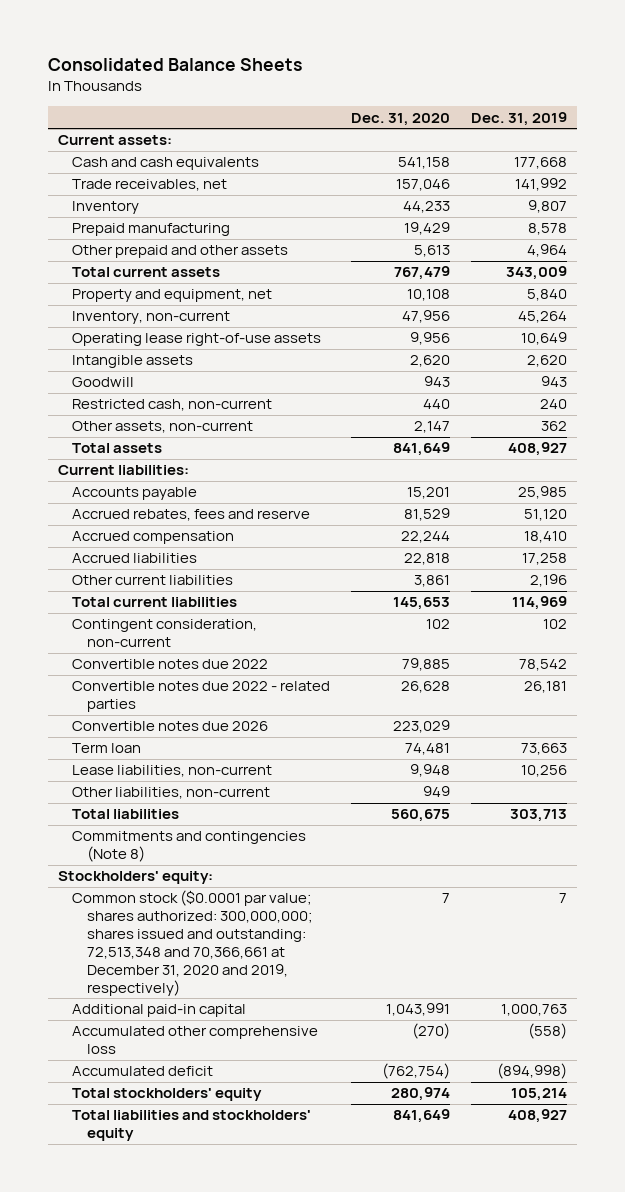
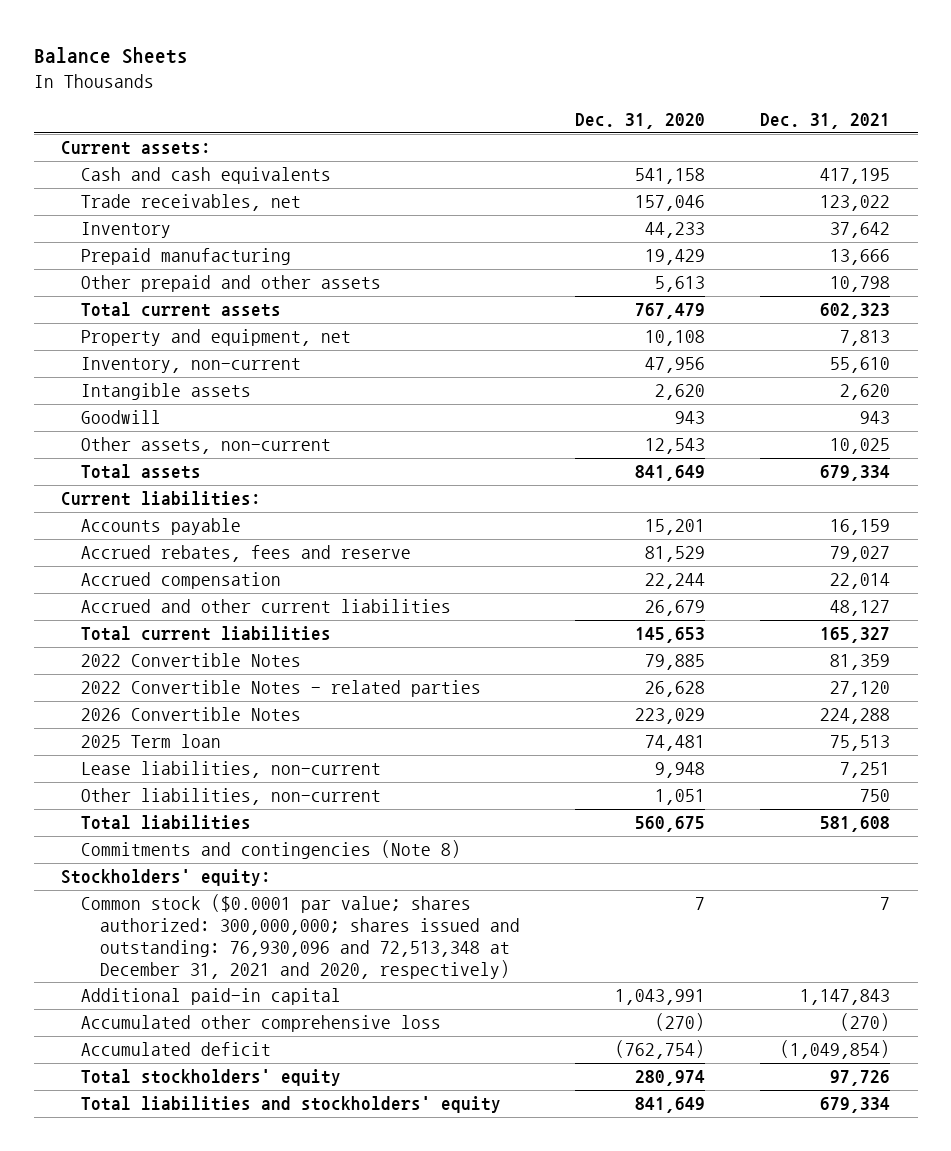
- Consolidated Balance Sheets
+ Balance Sheets
- | Dec. 31, 2020 | Dec. 31, 2019
+ | Dec. 31, 2020 | Dec. 31, 2021
- Operating lease right-of-use assets | 9,956 | 10,649
- Restricted cash, non-current | 440 | 240
- Other assets, non-current | 2,147 | 362
+ Other assets, non-current | 12,543 | 10,025
- Accrued liabilities | 22,818 | 17,258
- Other current liabilities | 3,861 | 2,196
+ Accrued and other current liabilities | 26,679 | 48,127
- Contingent consideration, non-current | 102 | 102
- Convertible notes due 2022 | 79,885 | 78,542
- Convertible notes due 2022 - related parties | 26,628 | 26,181
- Convertible notes due 2026 | 223,029 |
- Term loan | 74,481 | 73,663
+ 2022 Convertible Notes | 79,885 | 81,359
+ 2022 Convertible Notes - related parties | 26,628 | 27,120
+ 2026 Convertible Notes | 223,029 | 224,288
+ 2025 Term loan | 74,481 | 75,513
- Other liabilities, non-current | 949 |
+ Other liabilities, non-current | 1,051 | 750
- Common stock ($0.0001 par value; shares authorized: 300,000,000; shares issued and outstanding: 72,513,348 and 70,366,661 at December 31, 2020 and 2019, respectively) | 7 | 7
+ Common stock ($0.0001 par value; shares authorized: 300,000,000; shares issued and outstanding: 76,930,096 and 72,513,348 at December 31, 2021 and 2020, respectively) | 7 | 7

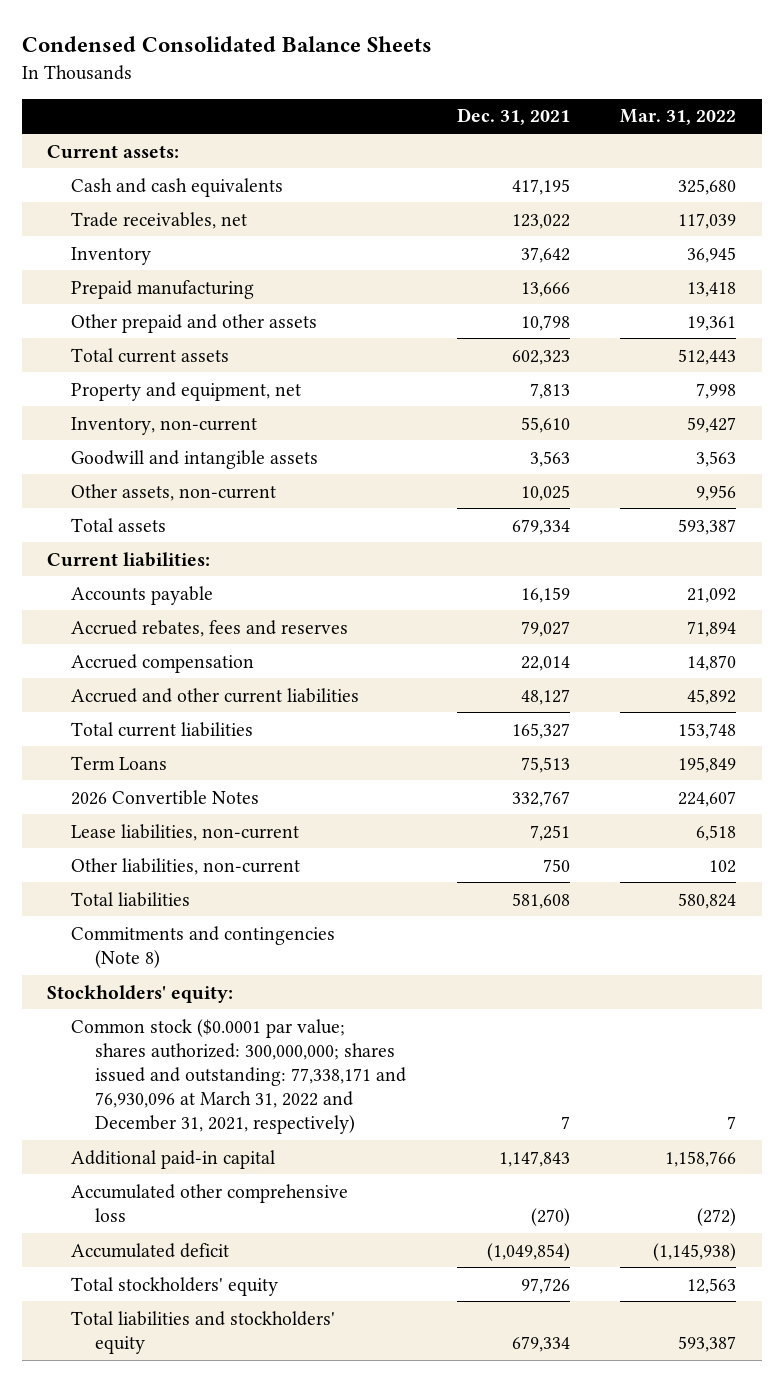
- Balance Sheets
+ Condensed Consolidated Balance Sheets
- | Dec. 31, 2020 | Dec. 31, 2021
+ | Dec. 31, 2021 | Mar. 31, 2022
- Intangible assets | 2,620 | 2,620
- Goodwill | 943 | 943
+ Goodwill and intangible assets | 3,563 | 3,563
- Accrued rebates, fees and reserve | 81,529 | 79,027
+ Accrued rebates, fees and reserves | 79,027 | 71,894
- 2022 Convertible Notes | 79,885 | 81,359
- 2022 Convertible Notes - related parties | 26,628 | 27,120
- 2026 Convertible Notes | 223,029 | 224,288
- 2025 Term loan | 74,481 | 75,513
+ Term Loans | 75,513 | 195,849
+ 2026 Convertible Notes | 332,767 | 224,607
- Common stock ($0.0001 par value; shares authorized: 300,000,000; shares issued and outstanding: 76,930,096 and 72,513,348 at December 31, 2021 and 2020, respectively) | 7 | 7
+ Common stock ($0.0001 par value; shares authorized: 300,000,000; shares issued and outstanding: 77,338,171 and 76,930,096 at March 31, 2022 and December 31, 2021, respectively) | 7 | 7

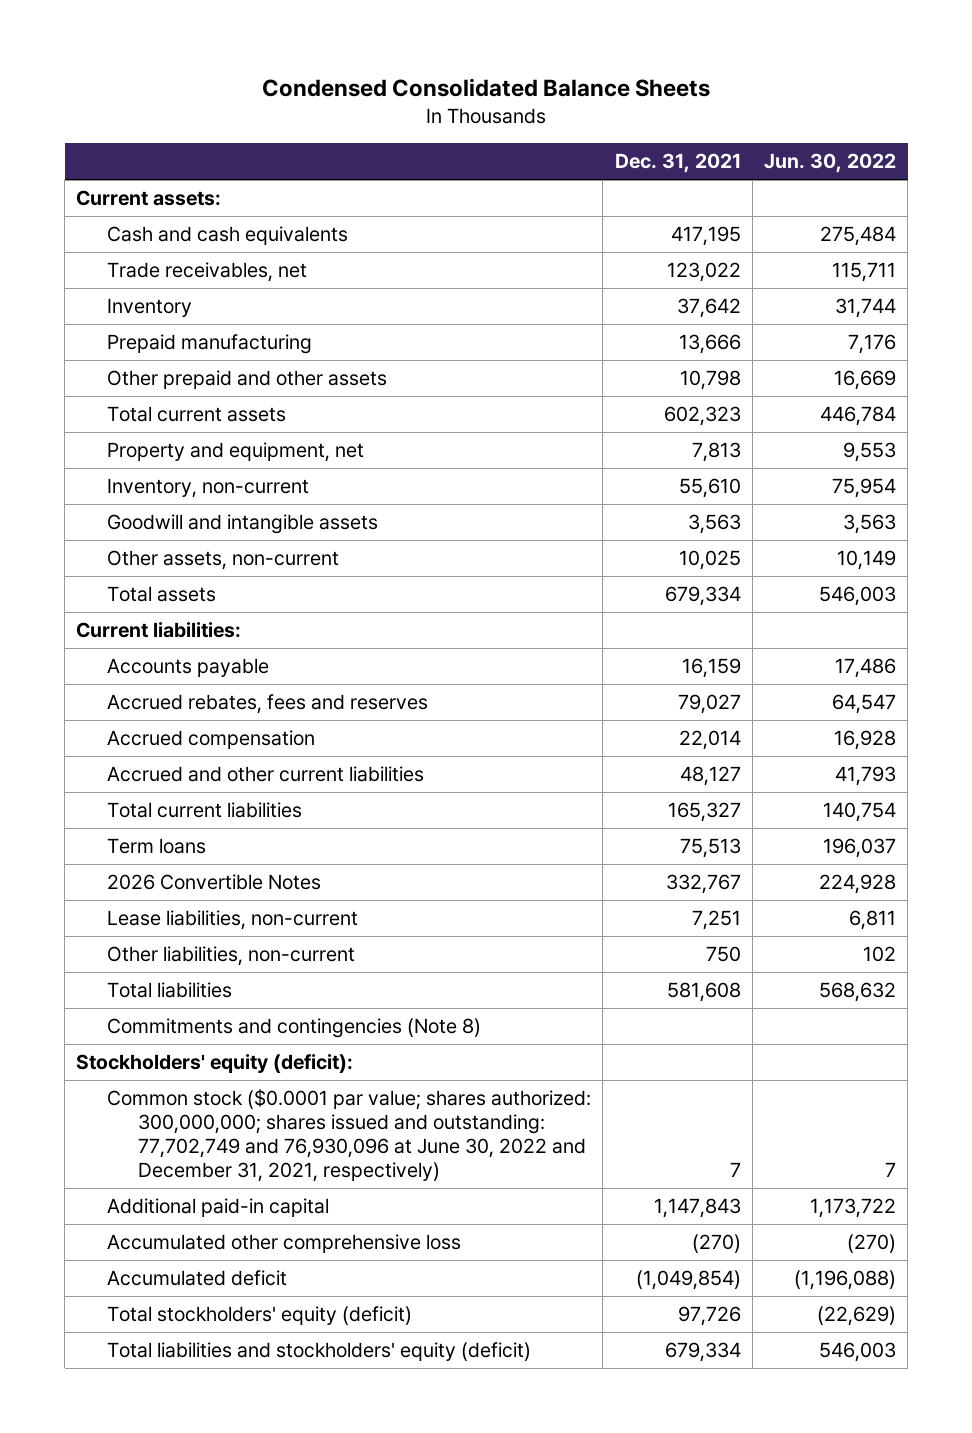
- | Dec. 31, 2021 | Mar. 31, 2022
+ | Dec. 31, 2021 | Jun. 30, 2022
- Term Loans | 75,513 | 195,849
+ Term loans | 75,513 | 196,037
- Stockholders' equity:
- Common stock ($0.0001 par value; shares authorized: 300,000,000; shares issued and outstanding: 77,338,171 and 76,930,096 at March 31, 2022 and December 31, 2021, respectively) | 7 | 7
+ Stockholders' equity (deficit):
+ Common stock ($0.0001 par value; shares authorized: 300,000,000; shares issued and outstanding: 77,702,749 and 76,930,096 at June 30, 2022 and December 31, 2021, respectively) | 7 | 7
- Total stockholders' equity | 97,726 | 12,563
- Total liabilities and stockholders' equity | 679,334 | 593,387
+ Total stockholders' equity (deficit) | 97,726 | (22,629)
+ Total liabilities and stockholders' equity (deficit) | 679,334 | 546,003

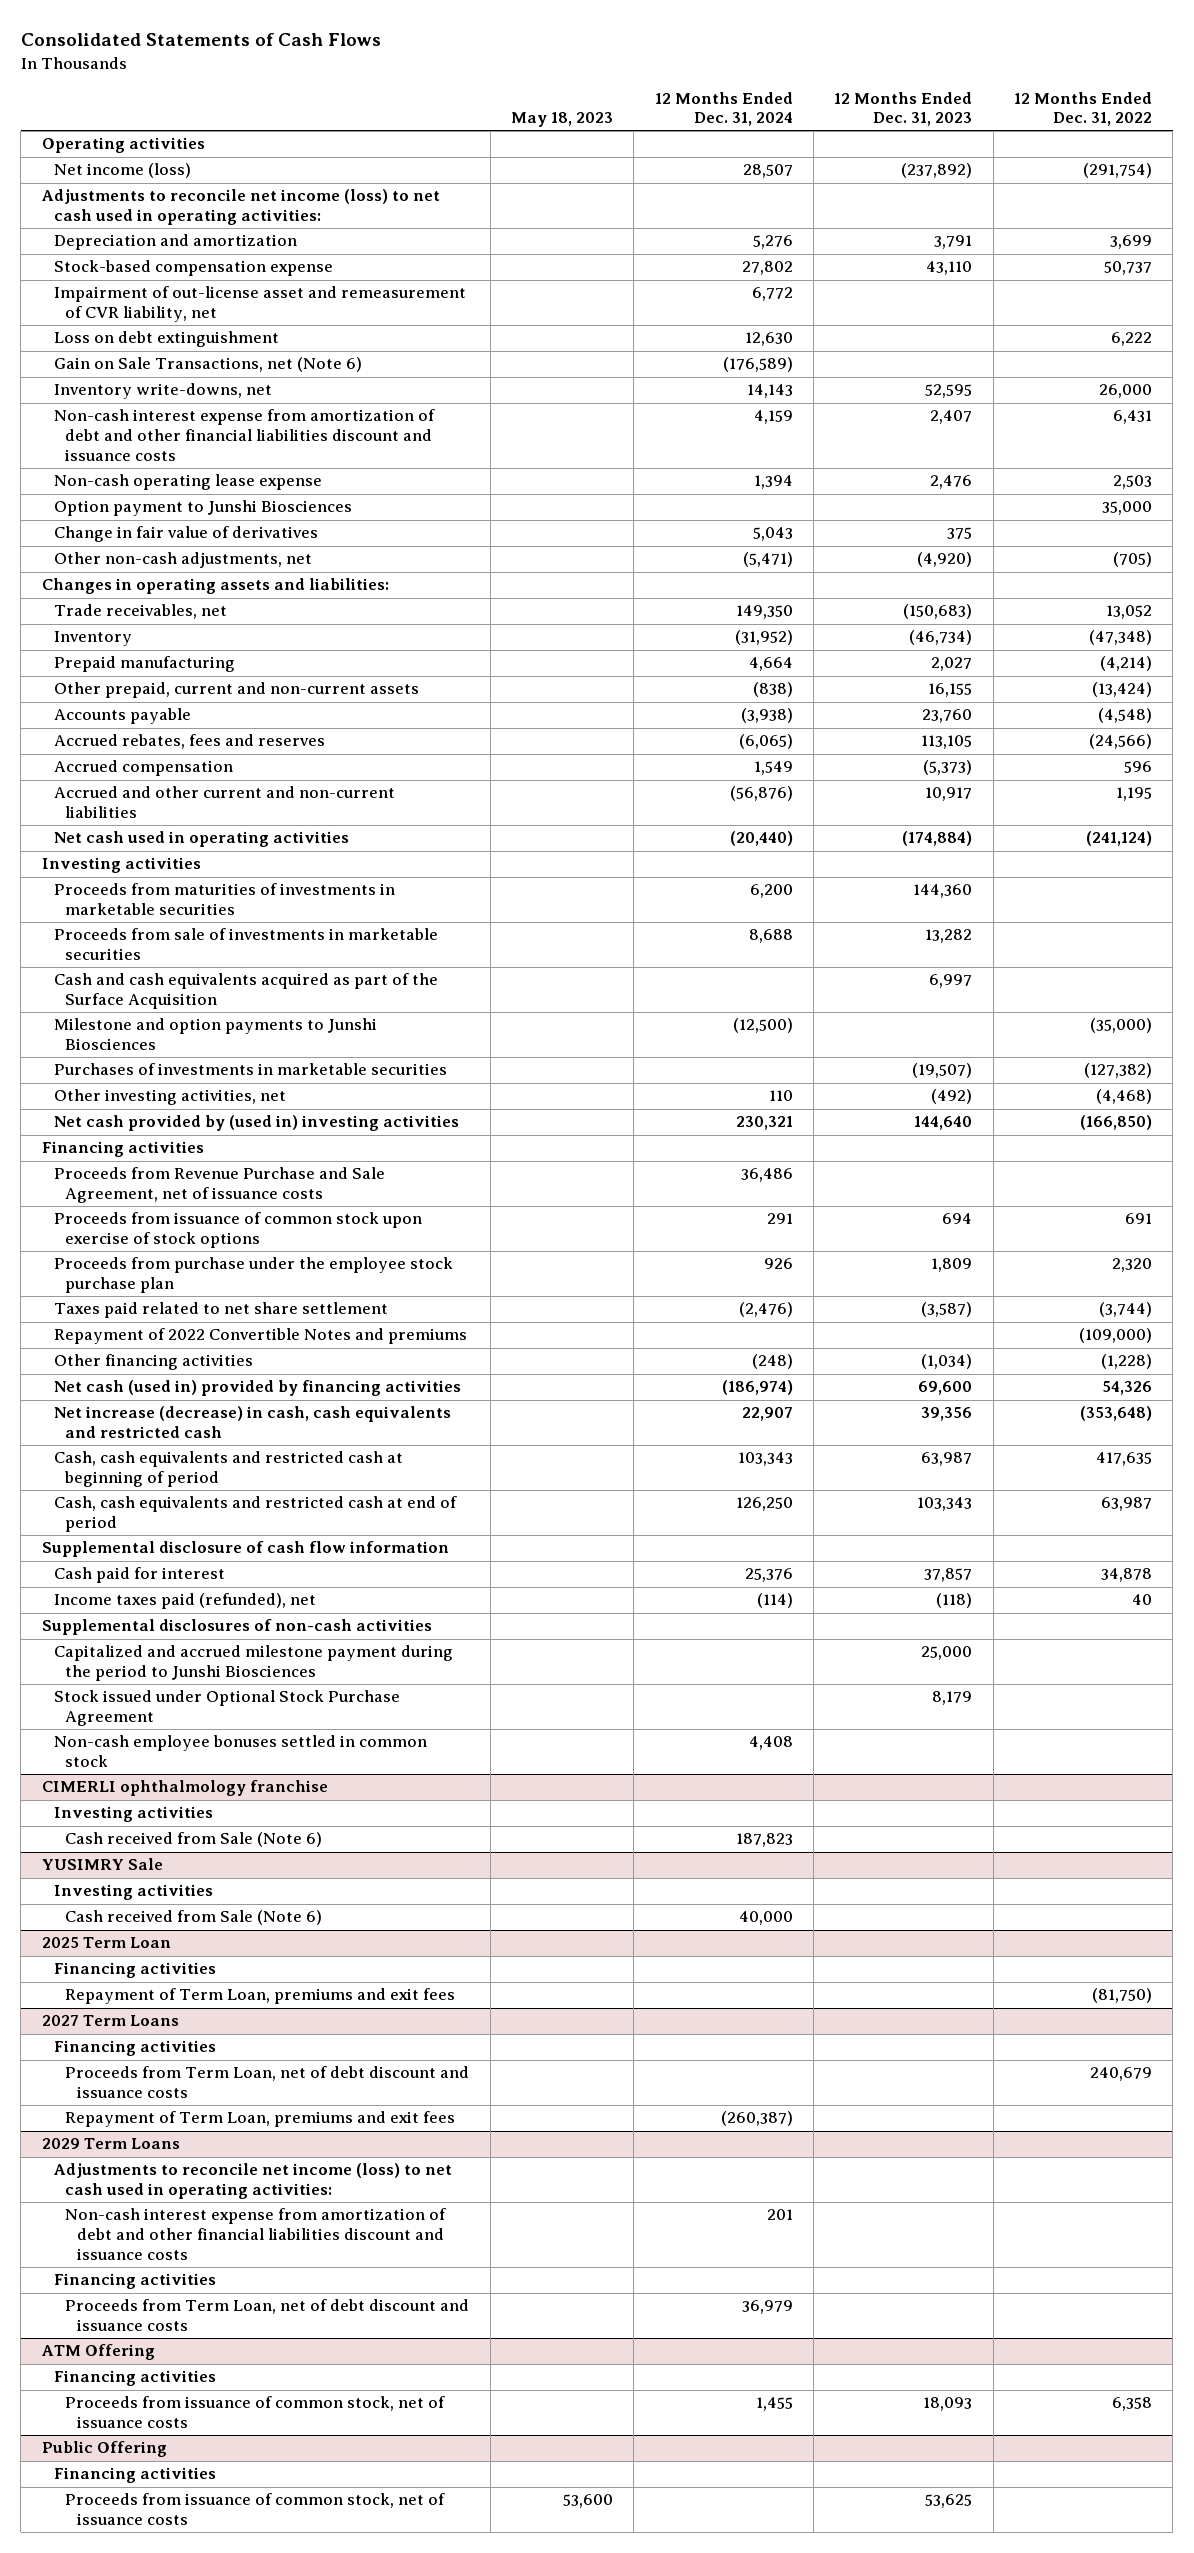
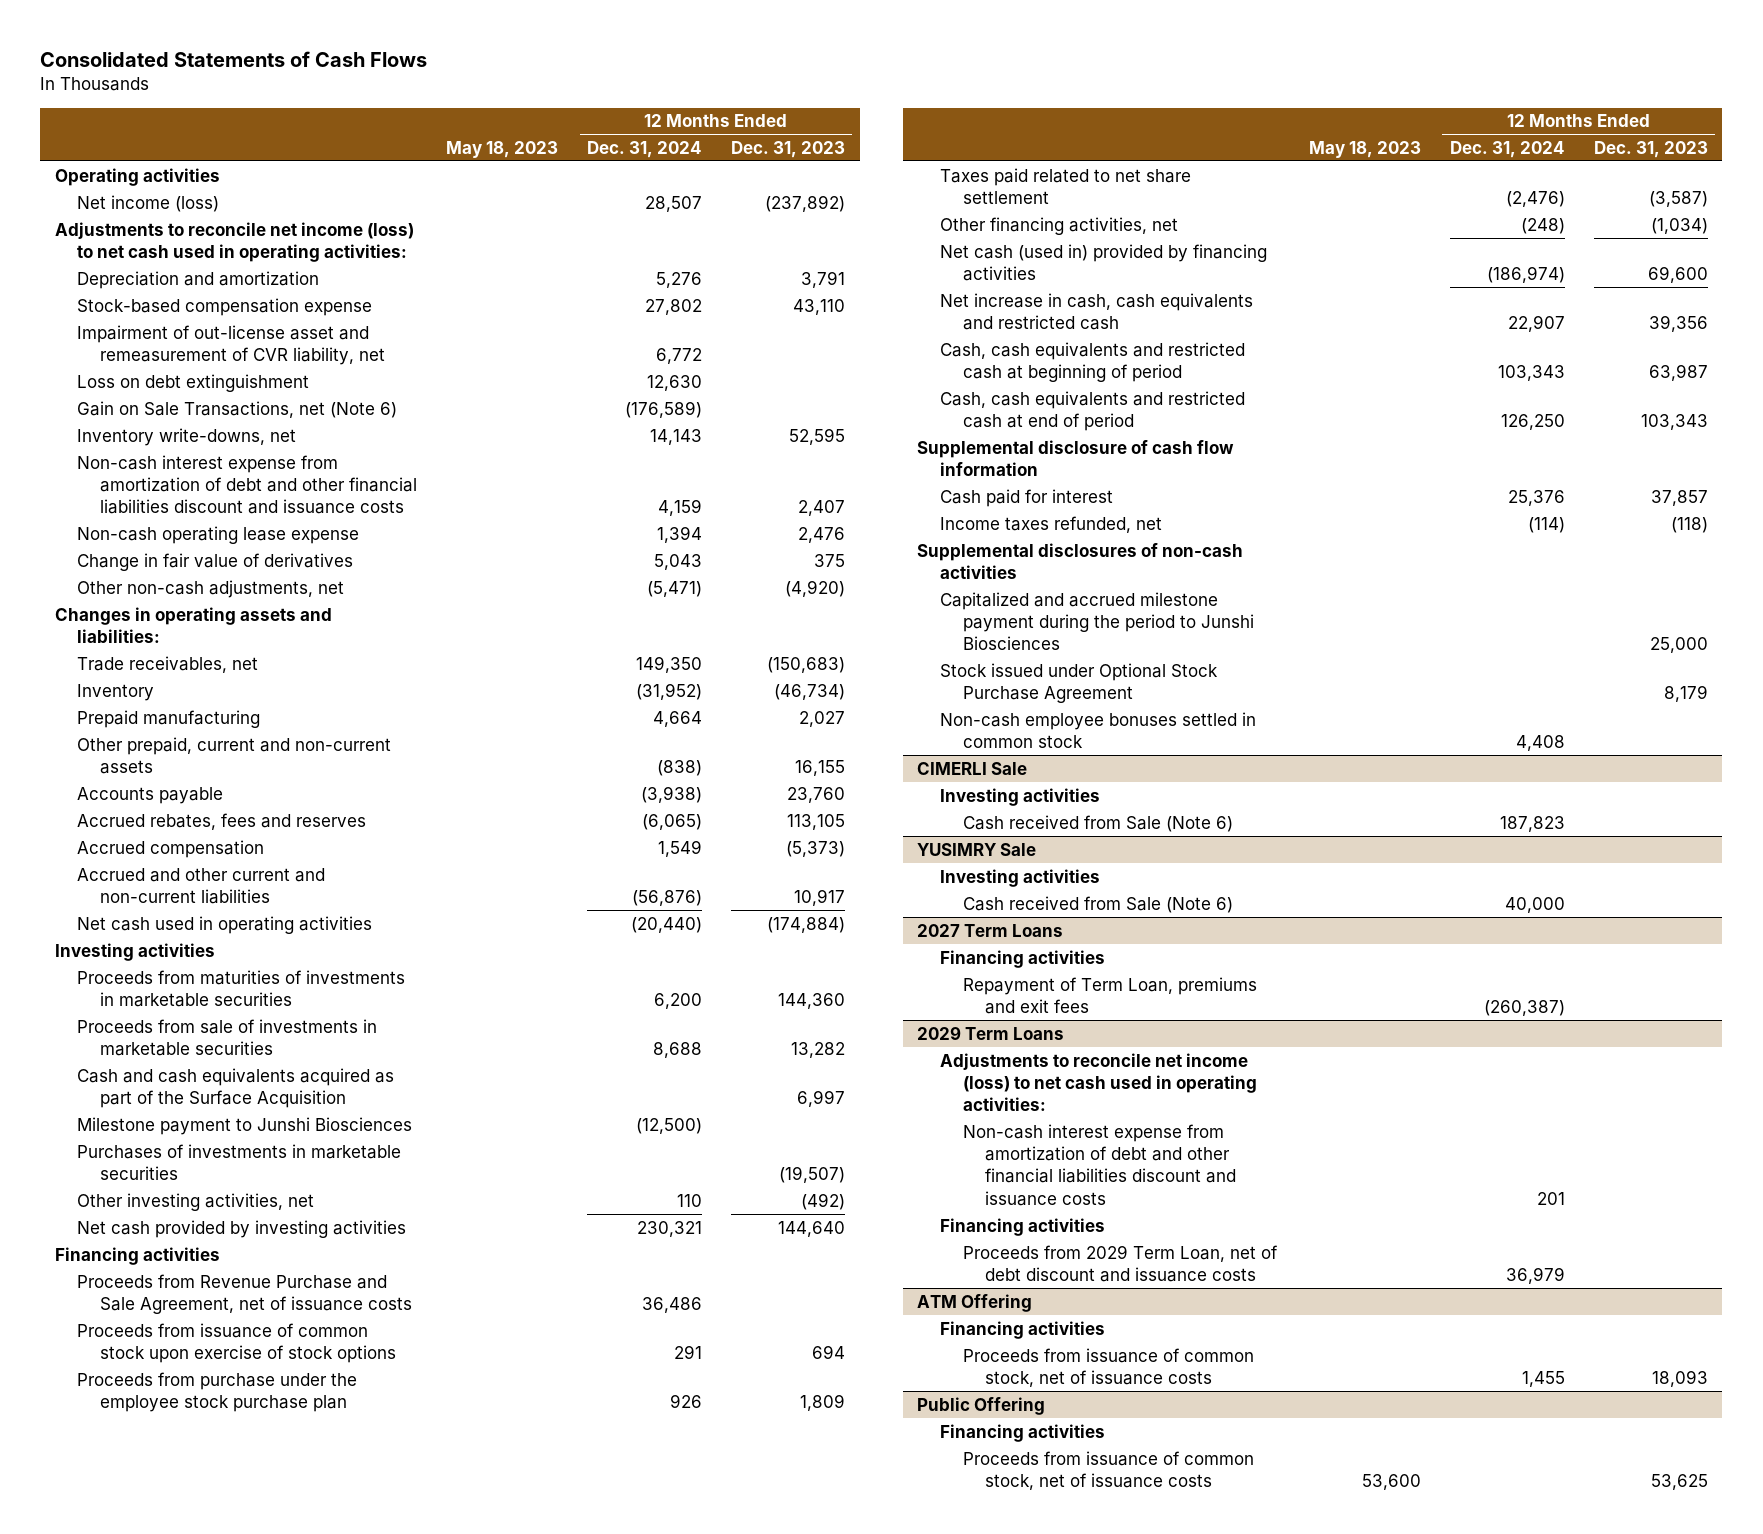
- | May 18, 2023 | 12 Months Ended Dec. 31, 2024 | 12 Months Ended Dec. 31, 2023 | 12 Months Ended Dec. 31, 2022
+ | May 18, 2023 | 12 Months Ended Dec. 31, 2024 | 12 Months Ended Dec. 31, 2023
- Option payment to Junshi Biosciences | | | | 35,000
- Milestone and option payments to Junshi Biosciences | | (12,500) | | (35,000)
+ Milestone payment to Junshi Biosciences | | (12,500) |
- Net cash provided by (used in) investing activities | | 230,321 | 144,640 | (166,850)
+ Net cash provided by investing activities | | 230,321 | 144,640
- Repayment of 2022 Convertible Notes and premiums | | | | (109,000)
- Other financing activities | | (248) | (1,034) | (1,228)
+ Other financing activities, net | | (248) | (1,034)
- Net increase (decrease) in cash, cash equivalents and restricted cash | | 22,907 | 39,356 | (353,648)
+ Net increase in cash, cash equivalents and restricted cash | | 22,907 | 39,356
- Income taxes paid (refunded), net | | (114) | (118) | 40
+ Income taxes refunded, net | | (114) | (118)
- CIMERLI ophthalmology franchise
+ CIMERLI Sale
- 2025 Term Loan
- Financing activities
- Repayment of Term Loan, premiums and exit fees | | | | (81,750)
@ 2027 Term Loans
- Proceeds from Term Loan, net of debt discount and issuance costs | | | | 240,679
@ 2029 Term Loans
- Proceeds from Term Loan, net of debt discount and issuance costs | | 36,979 | |
+ Proceeds from 2029 Term Loan, net of debt discount and issuance costs | | 36,979 |

